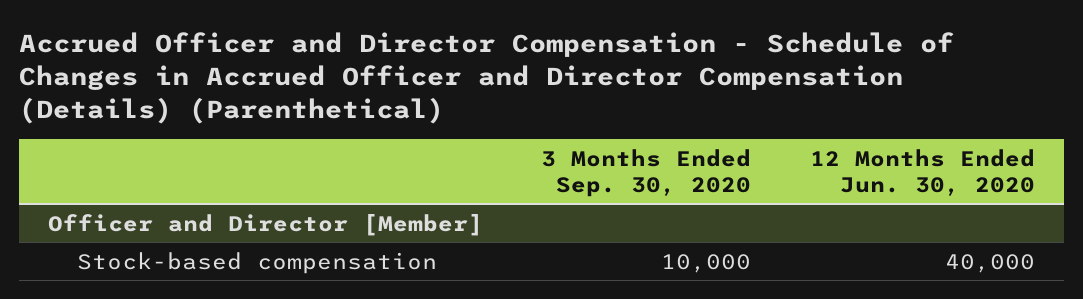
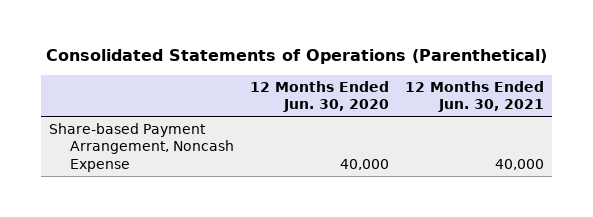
- Accrued Officer and Director Compensation - Schedule of Changes in Accrued Officer and Director Compensation (Details) (Parenthetical)
+ Consolidated Statements of Operations (Parenthetical)
- | 3 Months Ended Sep. 30, 2020 | 12 Months Ended Jun. 30, 2020
+ | 12 Months Ended Jun. 30, 2020 | 12 Months Ended Jun. 30, 2021
- Officer and Director [Member]
- Stock-based compensation | 10,000 | 40,000
+ Share-based Payment Arrangement, Noncash Expense | 40,000 | 40,000

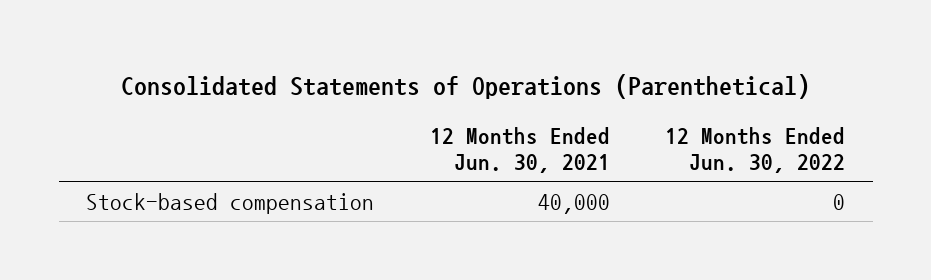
- | 12 Months Ended Jun. 30, 2020 | 12 Months Ended Jun. 30, 2021
+ | 12 Months Ended Jun. 30, 2021 | 12 Months Ended Jun. 30, 2022
- Share-based Payment Arrangement, Noncash Expense | 40,000 | 40,000
+ Stock-based compensation | 40,000 | 0

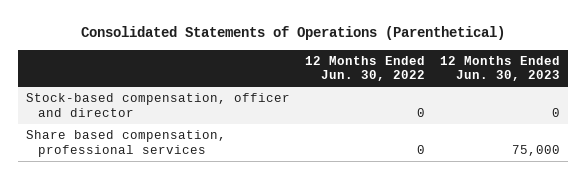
- | 12 Months Ended Jun. 30, 2021 | 12 Months Ended Jun. 30, 2022
+ | 12 Months Ended Jun. 30, 2022 | 12 Months Ended Jun. 30, 2023
- Stock-based compensation | 40,000 | 0
+ Stock-based compensation, officer and director | 0 | 0
+ Share based compensation, professional services | 0 | 75,000

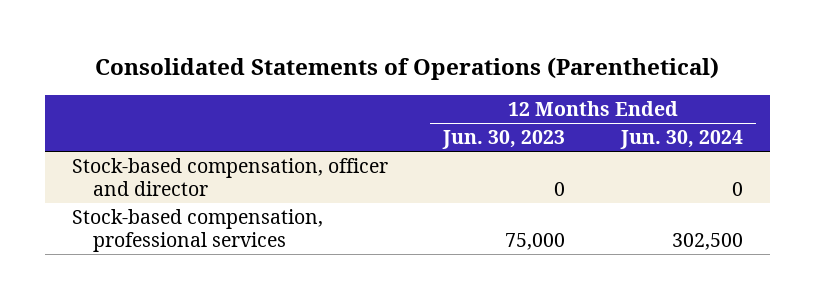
- | 12 Months Ended Jun. 30, 2022 | 12 Months Ended Jun. 30, 2023
+ | 12 Months Ended Jun. 30, 2023 | 12 Months Ended Jun. 30, 2024
- Share based compensation, professional services | 0 | 75,000
+ Stock-based compensation, professional services | 75,000 | 302,500

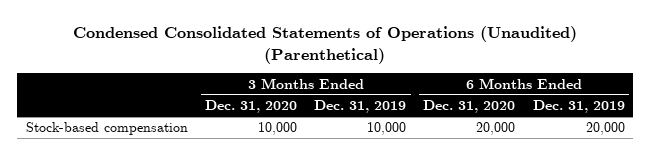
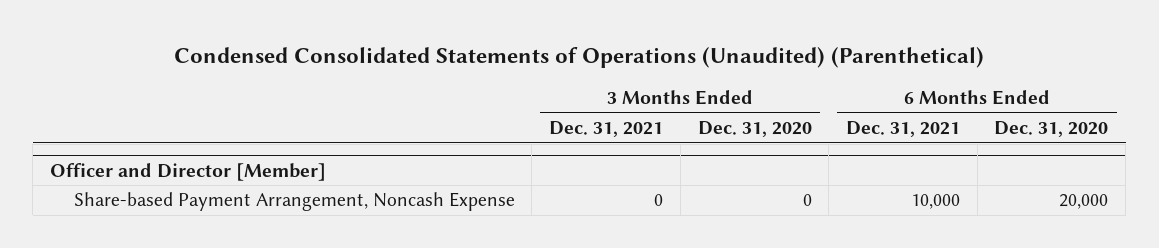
- | 3 Months Ended Dec. 31, 2020 | 3 Months Ended Dec. 31, 2019 | 6 Months Ended Dec. 31, 2020 | 6 Months Ended Dec. 31, 2019
+ | 3 Months Ended Dec. 31, 2021 | 3 Months Ended Dec. 31, 2020 | 6 Months Ended Dec. 31, 2021 | 6 Months Ended Dec. 31, 2020
- Stock-based compensation | 10,000 | 10,000 | 20,000 | 20,000
+ Officer and Director [Member]
+ Share-based Payment Arrangement, Noncash Expense | 0 | 0 | 10,000 | 20,000

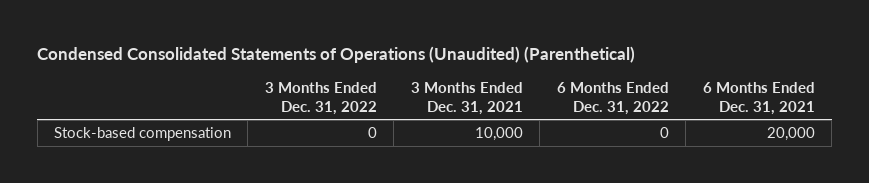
- | 3 Months Ended Dec. 31, 2021 | 3 Months Ended Dec. 31, 2020 | 6 Months Ended Dec. 31, 2021 | 6 Months Ended Dec. 31, 2020
+ | 3 Months Ended Dec. 31, 2022 | 3 Months Ended Dec. 31, 2021 | 6 Months Ended Dec. 31, 2022 | 6 Months Ended Dec. 31, 2021
- Officer and Director [Member]
- Share-based Payment Arrangement, Noncash Expense | 0 | 0 | 10,000 | 20,000
+ Stock-based compensation | 0 | 10,000 | 0 | 20,000

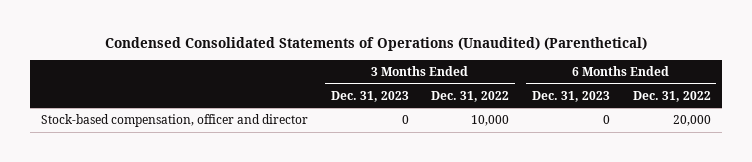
- | 3 Months Ended Dec. 31, 2022 | 3 Months Ended Dec. 31, 2021 | 6 Months Ended Dec. 31, 2022 | 6 Months Ended Dec. 31, 2021
+ | 3 Months Ended Dec. 31, 2023 | 3 Months Ended Dec. 31, 2022 | 6 Months Ended Dec. 31, 2023 | 6 Months Ended Dec. 31, 2022
- Stock-based compensation | 0 | 10,000 | 0 | 20,000
+ Stock-based compensation, officer and director | 0 | 10,000 | 0 | 20,000

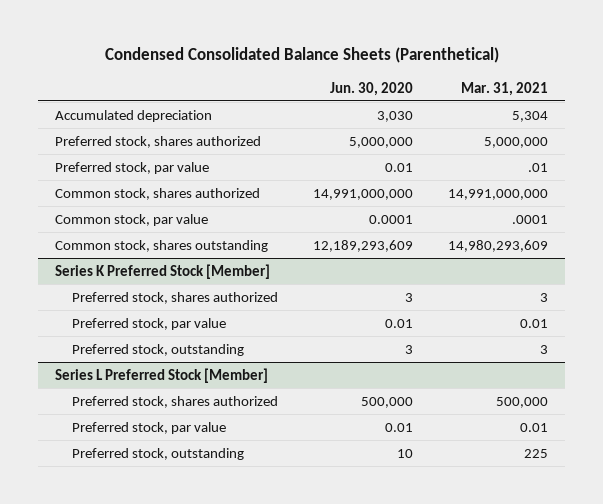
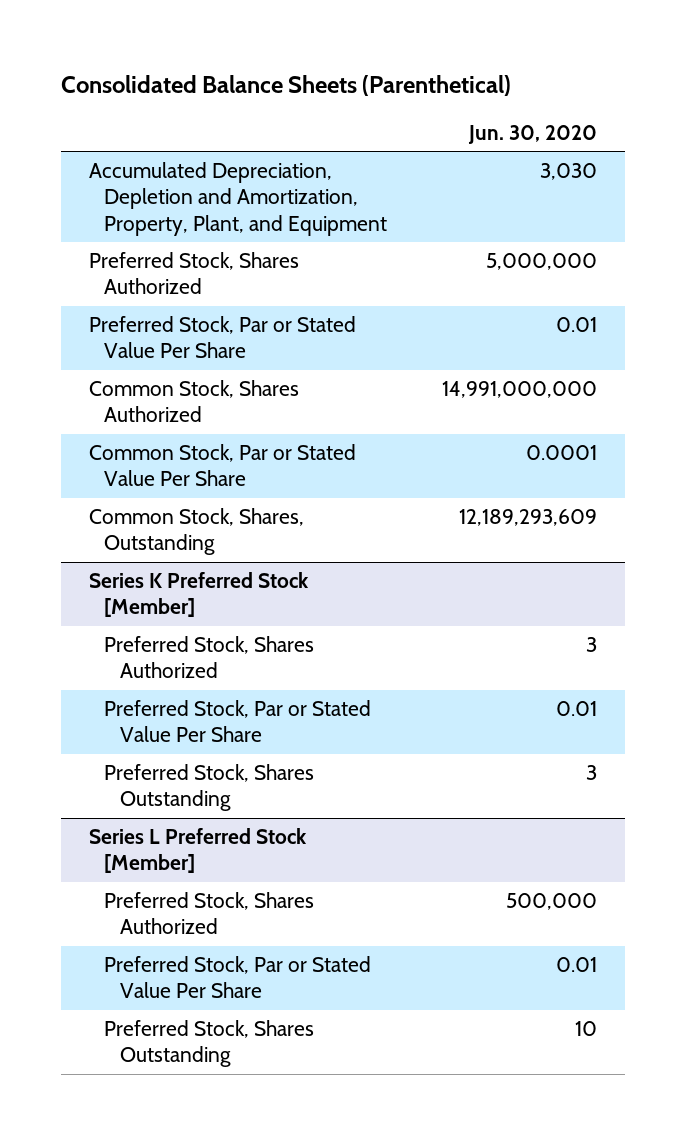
- Condensed Consolidated Balance Sheets (Parenthetical)
+ Consolidated Balance Sheets (Parenthetical)
- | Jun. 30, 2020 | Mar. 31, 2021
+ | Jun. 30, 2020
- Accumulated depreciation | 3,030 | 5,304
- Preferred stock, shares authorized | 5,000,000 | 5,000,000
- Preferred stock, par value | 0.01 | .01
- Common stock, shares authorized | 14,991,000,000 | 14,991,000,000
- Common stock, par value | 0.0001 | .0001
- Common stock, shares outstanding | 12,189,293,609 | 14,980,293,609
+ Accumulated Depreciation, Depletion and Amortization, Property, Plant, and Equipment | 3,030
+ Preferred Stock, Shares Authorized | 5,000,000
+ Preferred Stock, Par or Stated Value Per Share | 0.01
+ Common Stock, Shares Authorized | 14,991,000,000
+ Common Stock, Par or Stated Value Per Share | 0.0001
+ Common Stock, Shares, Outstanding | 12,189,293,609
@ Series K Preferred Stock [Member]
- Preferred stock, shares authorized | 3 | 3
- Preferred stock, par value | 0.01 | 0.01
- Preferred stock, outstanding | 3 | 3
+ Preferred Stock, Shares Authorized | 3
+ Preferred Stock, Par or Stated Value Per Share | 0.01
+ Preferred Stock, Shares Outstanding | 3
@ Series L Preferred Stock [Member]
- Preferred stock, shares authorized | 500,000 | 500,000
- Preferred stock, par value | 0.01 | 0.01
- Preferred stock, outstanding | 10 | 225
+ Preferred Stock, Shares Authorized | 500,000
+ Preferred Stock, Par or Stated Value Per Share | 0.01
+ Preferred Stock, Shares Outstanding | 10

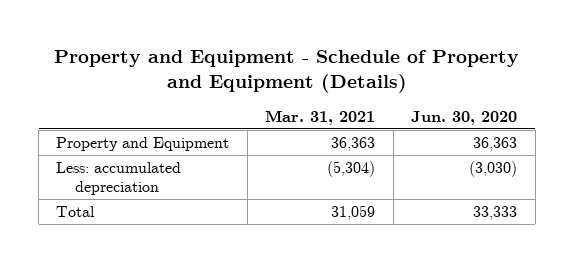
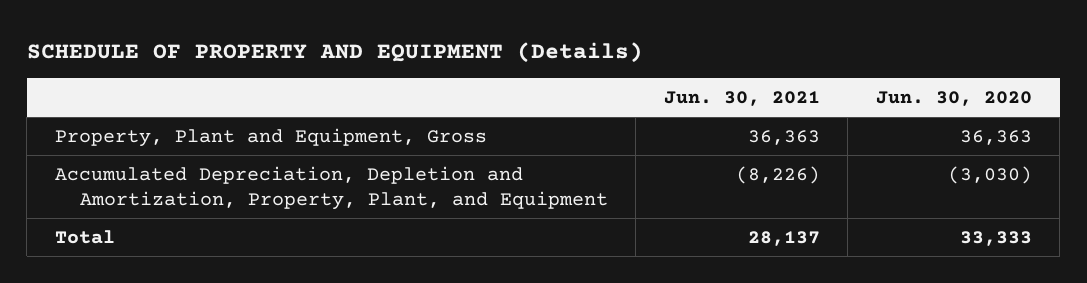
- Property and Equipment - Schedule of Property and Equipment (Details)
+ SCHEDULE OF PROPERTY AND EQUIPMENT (Details)
- | Mar. 31, 2021 | Jun. 30, 2020
+ | Jun. 30, 2021 | Jun. 30, 2020
- Property and Equipment | 36,363 | 36,363
- Less: accumulated depreciation | (5,304) | (3,030)
+ Property, Plant and Equipment, Gross | 36,363 | 36,363
+ Accumulated Depreciation, Depletion and Amortization, Property, Plant, and Equipment | (8,226) | (3,030)

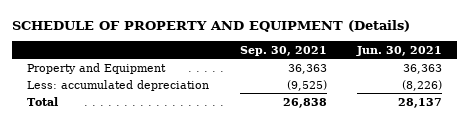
- | Jun. 30, 2021 | Jun. 30, 2020
+ | Sep. 30, 2021 | Jun. 30, 2021
- Property, Plant and Equipment, Gross | 36,363 | 36,363
- Accumulated Depreciation, Depletion and Amortization, Property, Plant, and Equipment | (8,226) | (3,030)
+ Property and Equipment | 36,363 | 36,363
+ Less: accumulated depreciation | (9,525) | (8,226)

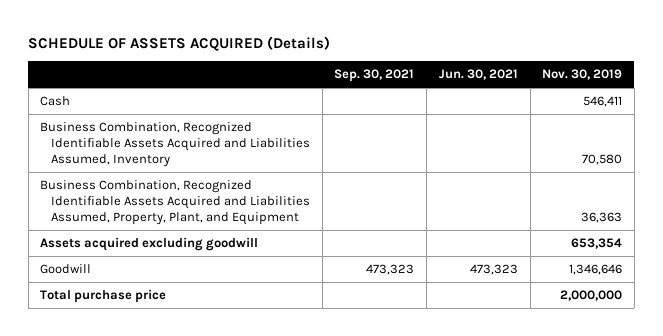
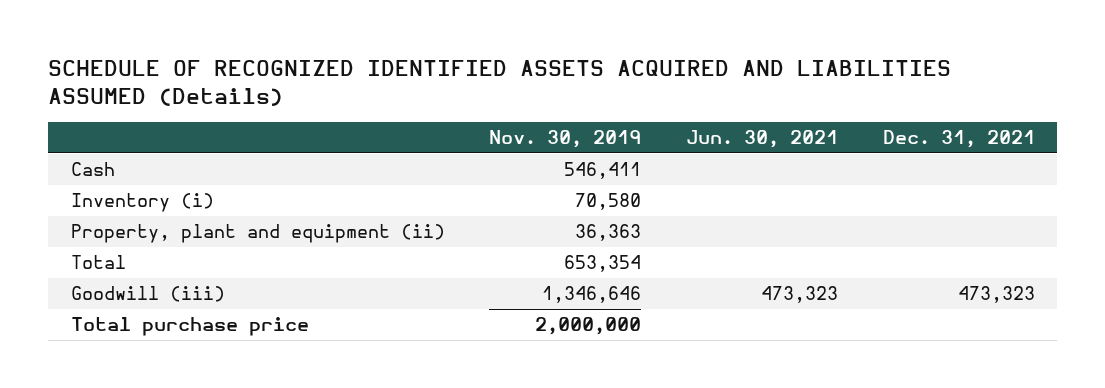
- SCHEDULE OF ASSETS ACQUIRED (Details)
+ SCHEDULE OF RECOGNIZED IDENTIFIED ASSETS ACQUIRED AND LIABILITIES ASSUMED (Details)
- | Sep. 30, 2021 | Jun. 30, 2021 | Nov. 30, 2019
+ | Nov. 30, 2019 | Jun. 30, 2021 | Dec. 31, 2021
- Business Combination, Recognized Identifiable Assets Acquired and Liabilities Assumed, Inventory | | | 70,580
- Business Combination, Recognized Identifiable Assets Acquired and Liabilities Assumed, Property, Plant, and Equipment | | | 36,363
- Assets acquired excluding goodwill | | | 653,354
- Goodwill | 473,323 | 473,323 | 1,346,646
+ Inventory (i) | 70,580 | |
+ Property, plant and equipment (ii) | 36,363 | |
+ Total | 653,354 | |
+ Goodwill (iii) | 1,346,646 | 473,323 | 473,323

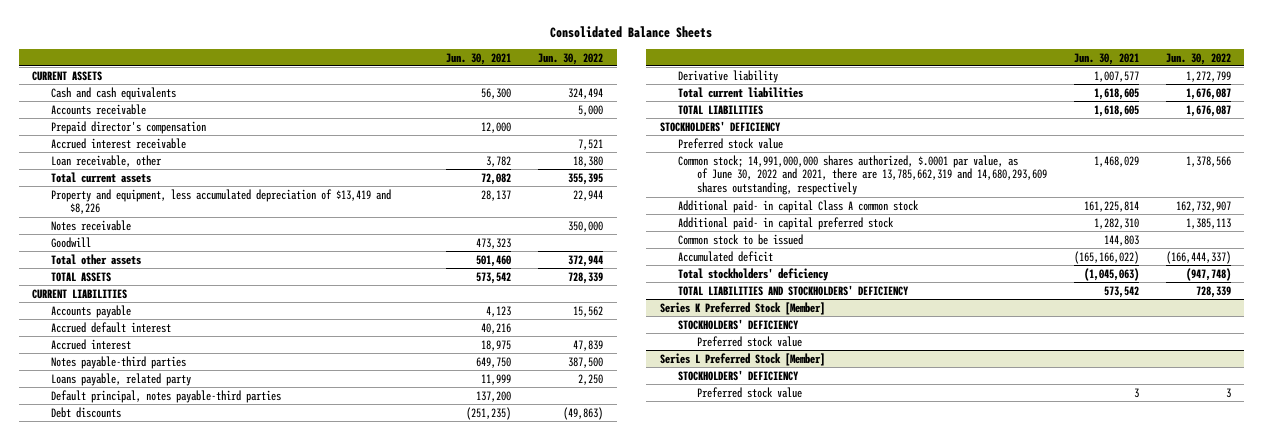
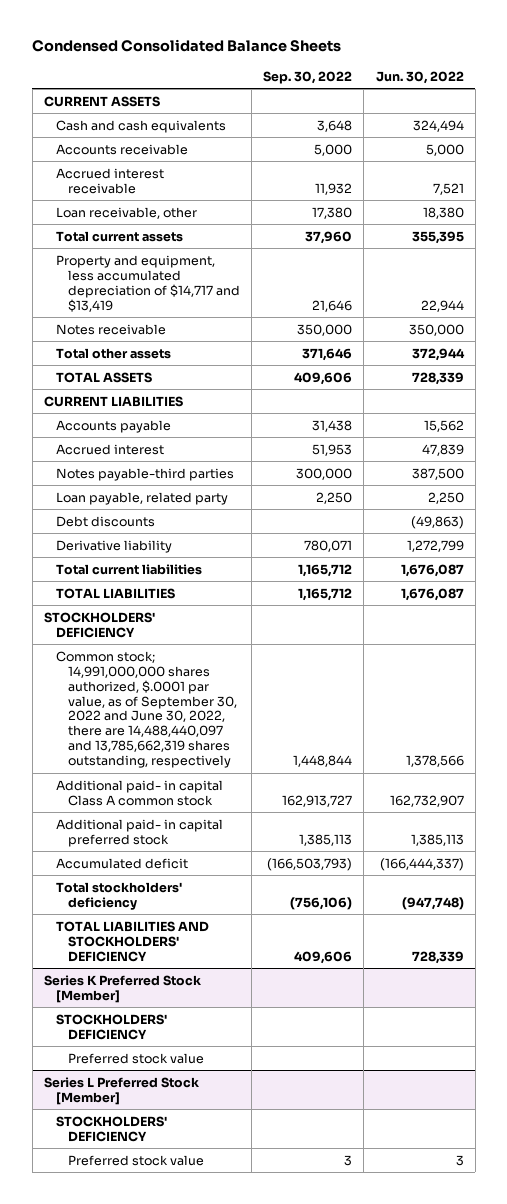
- Consolidated Balance Sheets
+ Condensed Consolidated Balance Sheets
- | Jun. 30, 2021 | Jun. 30, 2022
+ | Sep. 30, 2022 | Jun. 30, 2022
- Prepaid director's compensation | 12,000 |
- Property and equipment, less accumulated depreciation of $13,419 and $8,226 | 28,137 | 22,944
+ Property and equipment, less accumulated depreciation of $14,717 and $13,419 | 21,646 | 22,944
- Goodwill | 473,323 |
- Accrued default interest | 40,216 |
- Loans payable, related party | 11,999 | 2,250
- Default principal, notes payable-third parties | 137,200 |
+ Loan payable, related party | 2,250 | 2,250
- Preferred stock value
- Common stock; 14,991,000,000 shares authorized, $.0001 par value, as of June 30, 2022 and 2021, there are 13,785,662,319 and 14,680,293,609 shares outstanding, respectively | 1,468,029 | 1,378,566
+ Common stock; 14,991,000,000 shares authorized, $.0001 par value, as of September 30, 2022 and June 30, 2022, there are 14,488,440,097 and 13,785,662,319 shares outstanding, respectively | 1,448,844 | 1,378,566
- Common stock to be issued | 144,803 |

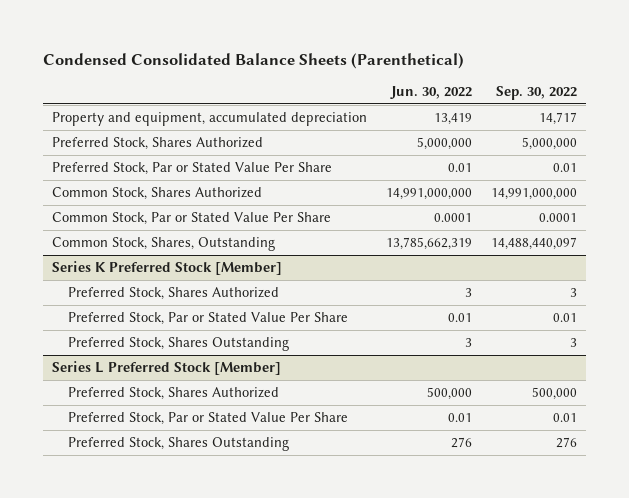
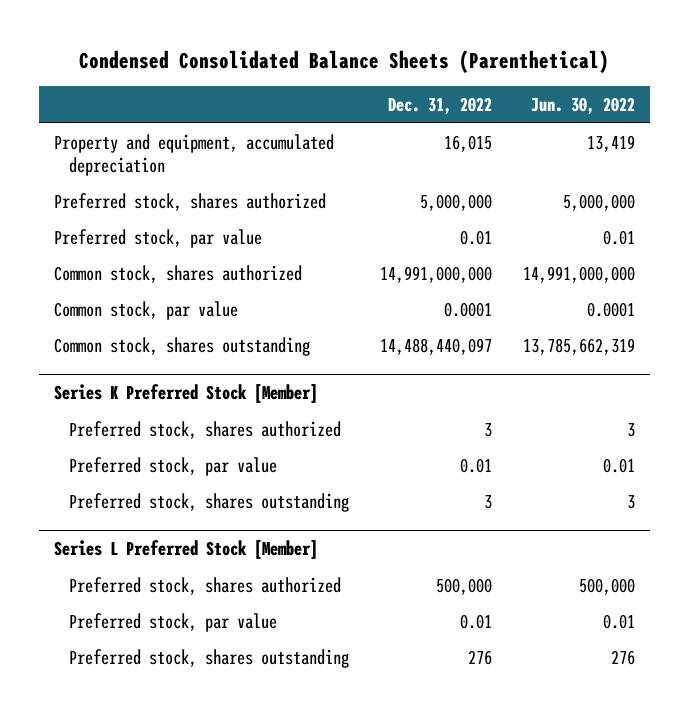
- | Jun. 30, 2022 | Sep. 30, 2022
+ | Dec. 31, 2022 | Jun. 30, 2022
- Preferred Stock, Shares Authorized | 5,000,000 | 5,000,000
- Preferred Stock, Par or Stated Value Per Share | 0.01 | 0.01
- Common Stock, Shares Authorized | 14,991,000,000 | 14,991,000,000
- Common Stock, Par or Stated Value Per Share | 0.0001 | 0.0001
- Common Stock, Shares, Outstanding | 13,785,662,319 | 14,488,440,097
+ Preferred stock, shares authorized | 5,000,000 | 5,000,000
+ Preferred stock, par value | 0.01 | 0.01
+ Common stock, shares authorized | 14,991,000,000 | 14,991,000,000
+ Common stock, par value | 0.0001 | 0.0001
+ Common stock, shares outstanding | 14,488,440,097 | 13,785,662,319
@ Series K Preferred Stock [Member]
- Preferred Stock, Shares Authorized | 3 | 3
- Preferred Stock, Par or Stated Value Per Share | 0.01 | 0.01
- Preferred Stock, Shares Outstanding | 3 | 3
+ Preferred stock, shares authorized | 3 | 3
+ Preferred stock, par value | 0.01 | 0.01
+ Preferred stock, shares outstanding | 3 | 3
@ Series L Preferred Stock [Member]
- Preferred Stock, Shares Authorized | 500,000 | 500,000
- Preferred Stock, Par or Stated Value Per Share | 0.01 | 0.01
- Preferred Stock, Shares Outstanding | 276 | 276
+ Preferred stock, shares authorized | 500,000 | 500,000
+ Preferred stock, par value | 0.01 | 0.01
+ Preferred stock, shares outstanding | 276 | 276

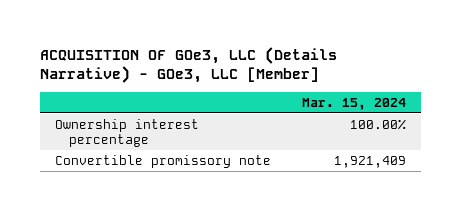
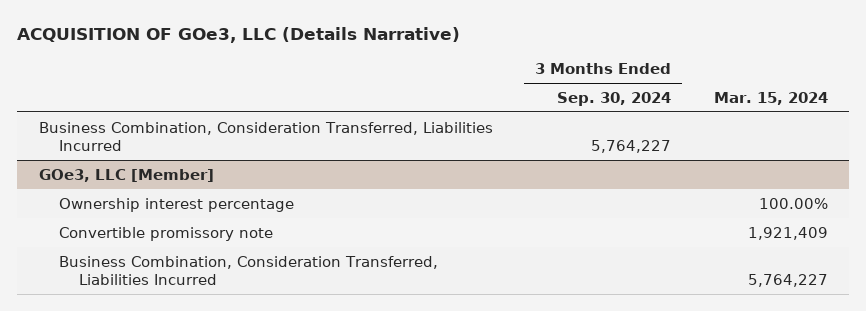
- ACQUISITION OF GOe3, LLC (Details Narrative) - GOe3, LLC [Member]
+ ACQUISITION OF GOe3, LLC (Details Narrative)
- | Mar. 15, 2024
+ | 3 Months Ended Sep. 30, 2024 | Mar. 15, 2024
+ Business Combination, Consideration Transferred, Liabilities Incurred | 5,764,227 |
+ GOe3, LLC [Member]
+ Business Combination, Consideration Transferred, Liabilities Incurred | | 5,764,227

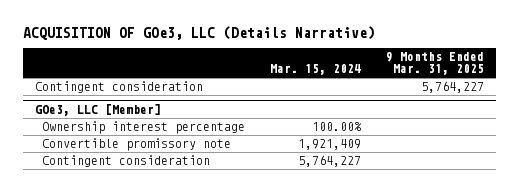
- | 3 Months Ended Sep. 30, 2024 | Mar. 15, 2024
+ | Mar. 15, 2024 | 9 Months Ended Mar. 31, 2025
- Business Combination, Consideration Transferred, Liabilities Incurred | 5,764,227 |
+ Contingent consideration | | 5,764,227
@ GOe3, LLC [Member]
- Business Combination, Consideration Transferred, Liabilities Incurred | | 5,764,227
+ Contingent consideration | 5,764,227 |

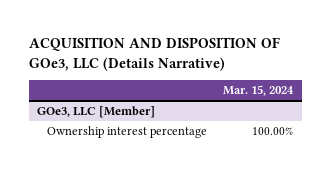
- ACQUISITION OF GOe3, LLC (Details Narrative)
+ ACQUISITION AND DISPOSITION OF GOe3, LLC (Details Narrative)
- | Mar. 15, 2024 | 9 Months Ended Mar. 31, 2025
+ | Mar. 15, 2024
- Contingent consideration | | 5,764,227
@ GOe3, LLC [Member]
- Convertible promissory note | 1,921,409 |
- Contingent consideration | 5,764,227 |

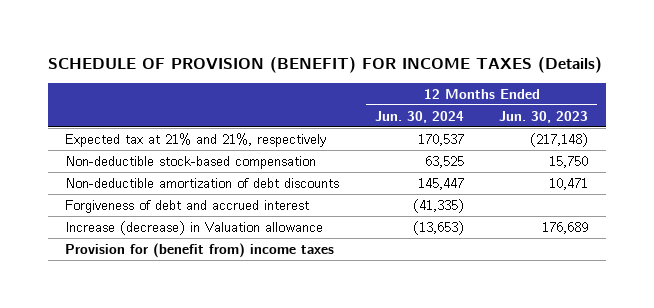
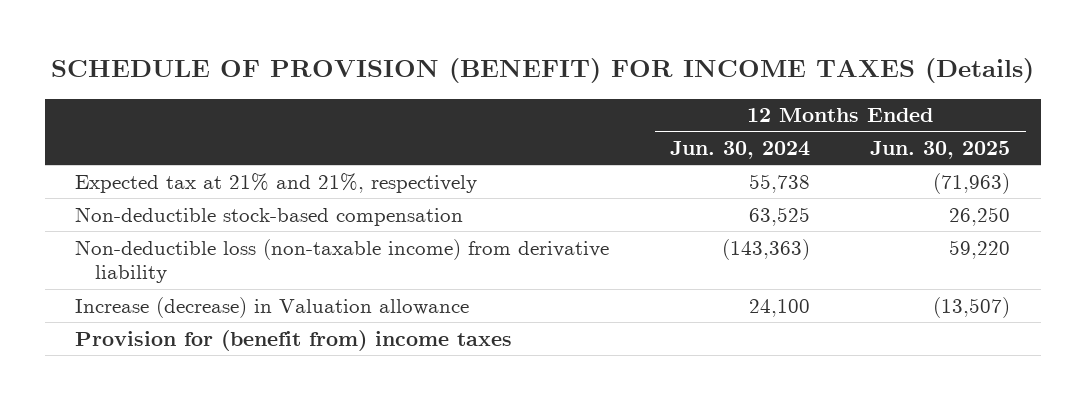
- | 12 Months Ended Jun. 30, 2024 | 12 Months Ended Jun. 30, 2023
+ | 12 Months Ended Jun. 30, 2024 | 12 Months Ended Jun. 30, 2025
- Expected tax at 21% and 21%, respectively | 170,537 | (217,148)
+ Expected tax at 21% and 21%, respectively | 55,738 | (71,963)
- Non-deductible amortization of debt discounts | 145,447 | 10,471
- Forgiveness of debt and accrued interest | (41,335) |
- Increase (decrease) in Valuation allowance | (13,653) | 176,689
+ Non-deductible loss (non-taxable income) from derivative liability | (143,363) | 59,220
+ Increase (decrease) in Valuation allowance | 24,100 | (13,507)

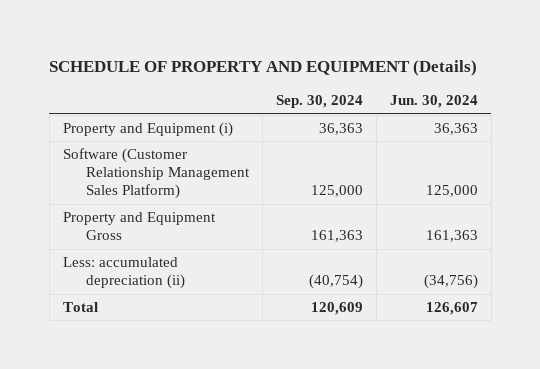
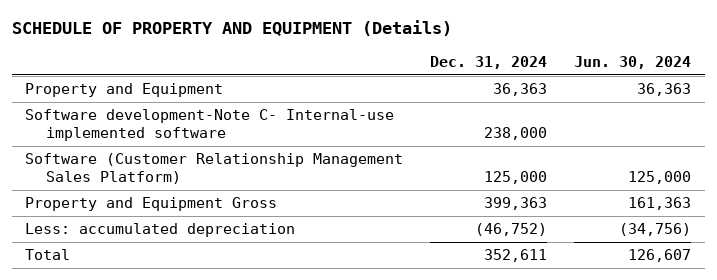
- | Sep. 30, 2024 | Jun. 30, 2024
+ | Dec. 31, 2024 | Jun. 30, 2024
- Property and Equipment (i) | 36,363 | 36,363
+ Property and Equipment | 36,363 | 36,363
+ Software development-Note C- Internal-use implemented software | 238,000 |
- Less: accumulated depreciation (ii) | (40,754) | (34,756)
+ Less: accumulated depreciation | (46,752) | (34,756)

